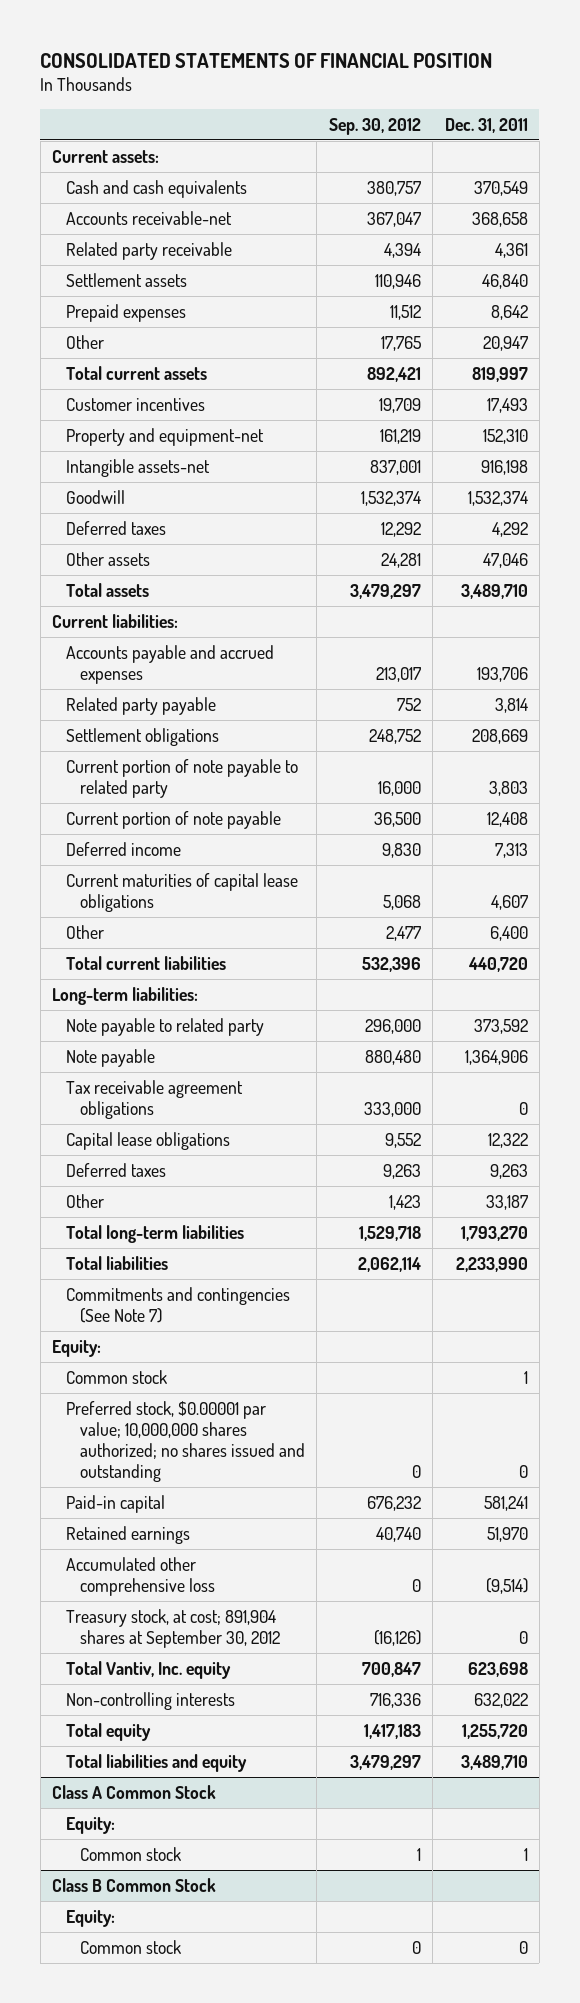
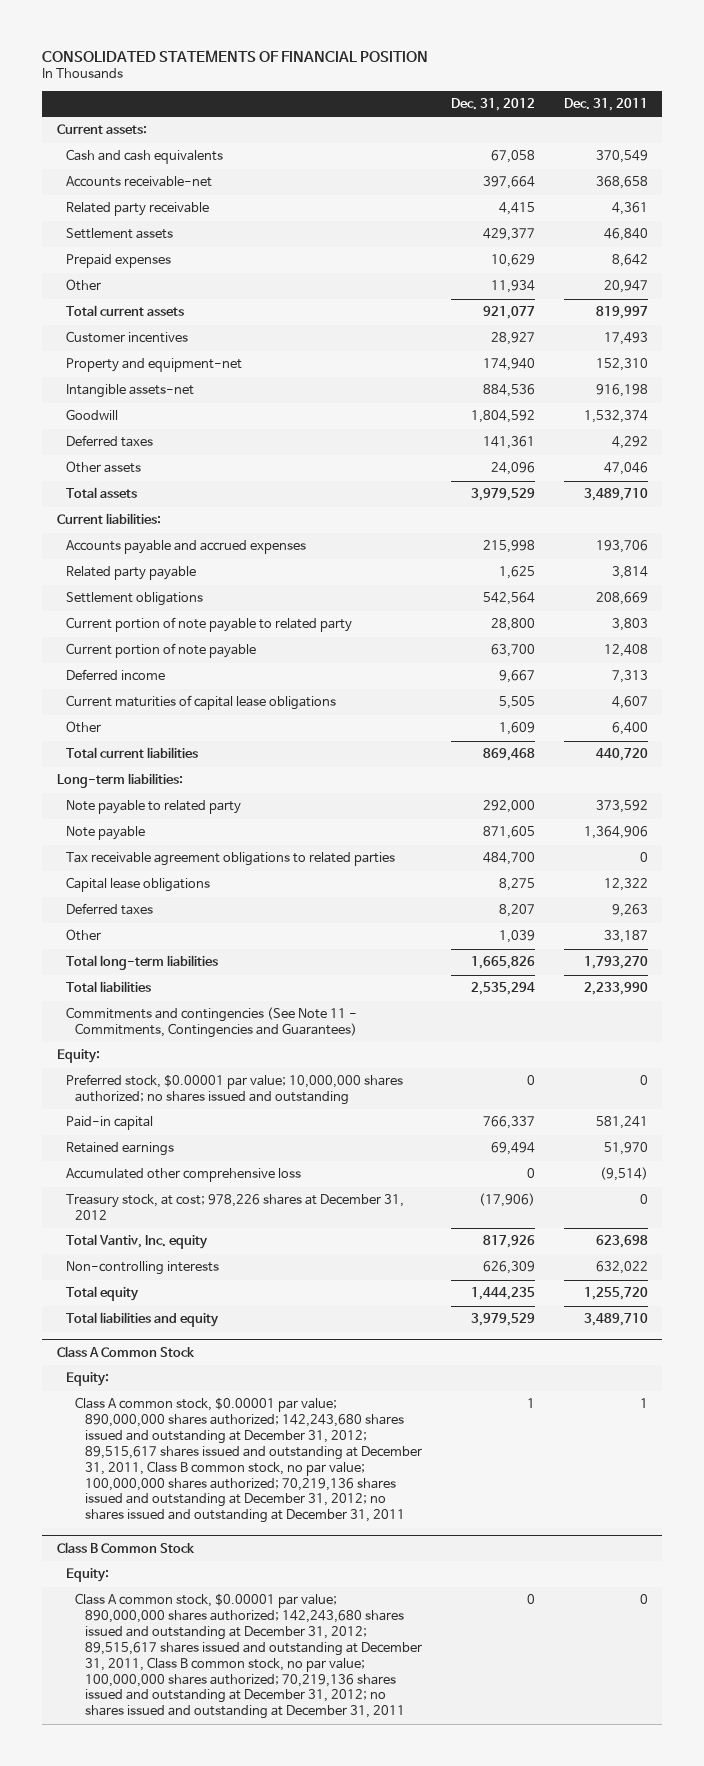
- | Sep. 30, 2012 | Dec. 31, 2011
+ | Dec. 31, 2012 | Dec. 31, 2011
- Tax receivable agreement obligations | 333,000 | 0
+ Tax receivable agreement obligations to related parties | 484,700 | 0
- Commitments and contingencies (See Note 7)
+ Commitments and contingencies (See Note 11 - Commitments, Contingencies and Guarantees)
- Common stock | | 1
- Treasury stock, at cost; 891,904 shares at September 30, 2012 | (16,126) | 0
+ Treasury stock, at cost; 978,226 shares at December 31, 2012 | (17,906) | 0
@ Class A Common Stock
- Common stock | 1 | 1
+ Class A common stock, $0.00001 par value; 890,000,000 shares authorized; 142,243,680 shares issued and outstanding at December 31, 2012; 89,515,617 shares issued and outstanding at December 31, 2011, Class B common stock, no par value; 100,000,000 shares authorized; 70,219,136 shares issued and outstanding at December 31, 2012; no shares issued and outstanding at December 31, 2011 | 1 | 1
@ Class B Common Stock
- Common stock | 0 | 0
+ Class A common stock, $0.00001 par value; 890,000,000 shares authorized; 142,243,680 shares issued and outstanding at December 31, 2012; 89,515,617 shares issued and outstanding at December 31, 2011, Class B common stock, no par value; 100,000,000 shares authorized; 70,219,136 shares issued and outstanding at December 31, 2012; no shares issued and outstanding at December 31, 2011 | 0 | 0

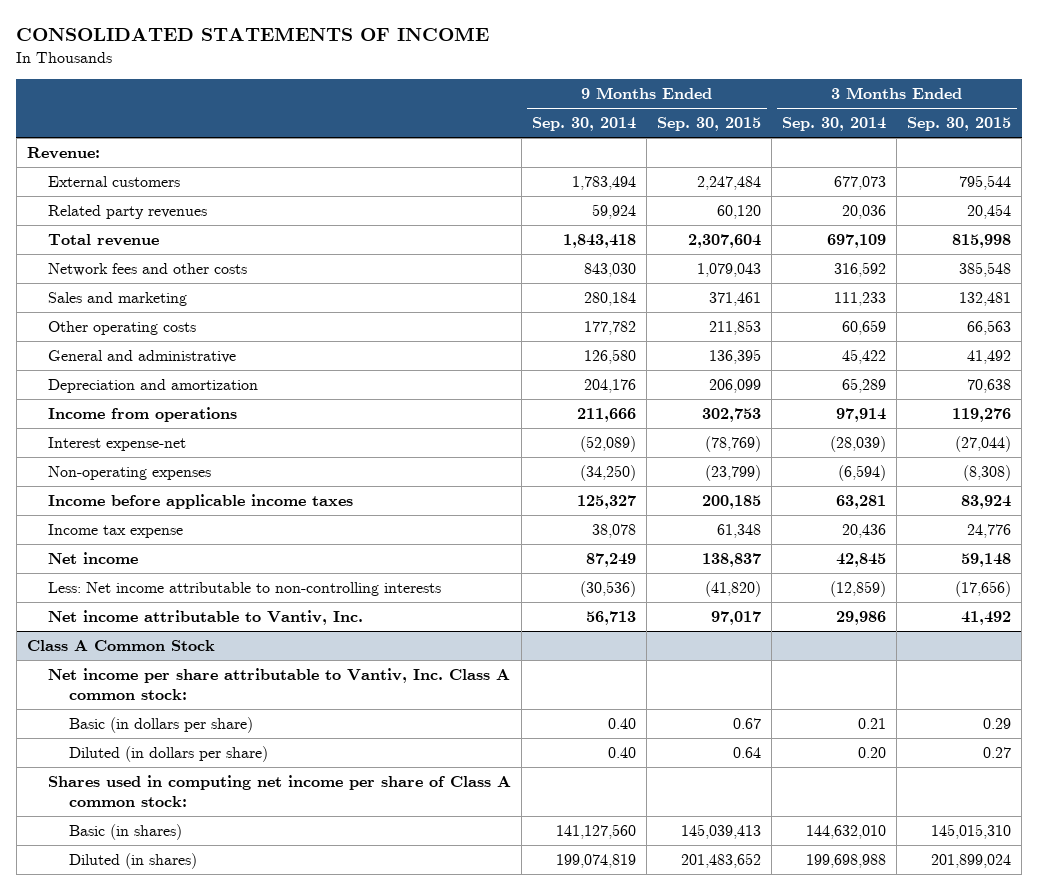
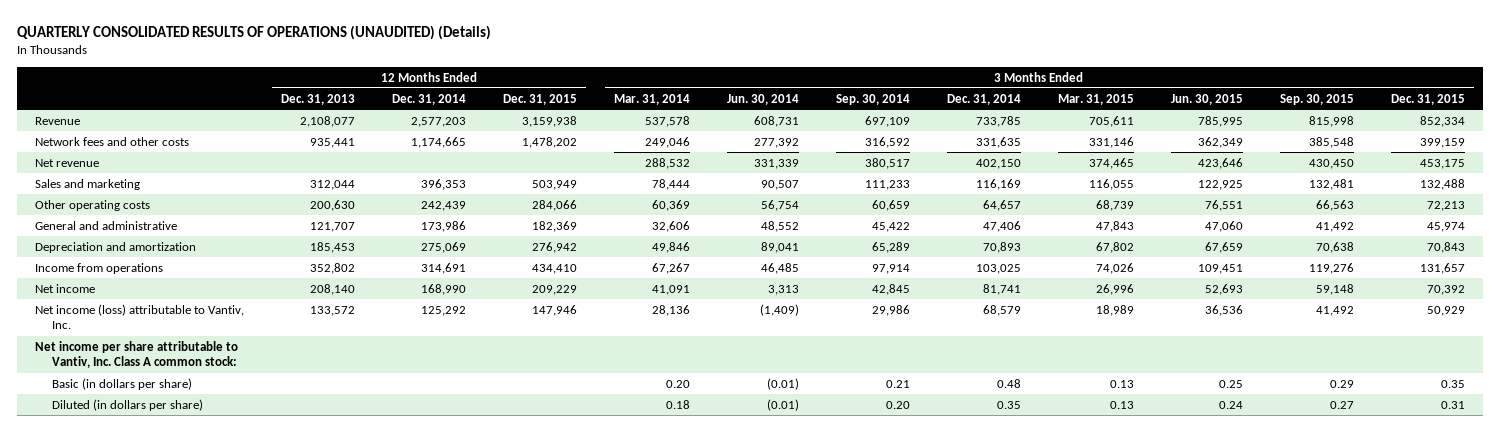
- CONSOLIDATED STATEMENTS OF INCOME
+ QUARTERLY CONSOLIDATED RESULTS OF OPERATIONS (UNAUDITED) (Details)
- | 9 Months Ended Sep. 30, 2014 | 9 Months Ended Sep. 30, 2015 | 3 Months Ended Sep. 30, 2014 | 3 Months Ended Sep. 30, 2015
+ | 12 Months Ended Dec. 31, 2013 | 12 Months Ended Dec. 31, 2014 | 12 Months Ended Dec. 31, 2015 | 3 Months Ended Mar. 31, 2014 | 3 Months Ended Jun. 30, 2014 | 3 Months Ended Sep. 30, 2014 | 3 Months Ended Dec. 31, 2014 | 3 Months Ended Mar. 31, 2015 | 3 Months Ended Jun. 30, 2015 | 3 Months Ended Sep. 30, 2015 | 3 Months Ended Dec. 31, 2015
- Revenue:
- External customers | 1,783,494 | 2,247,484 | 677,073 | 795,544
- Related party revenues | 59,924 | 60,120 | 20,036 | 20,454
- Total revenue | 1,843,418 | 2,307,604 | 697,109 | 815,998
+ Revenue | 2,108,077 | 2,577,203 | 3,159,938 | 537,578 | 608,731 | 697,109 | 733,785 | 705,611 | 785,995 | 815,998 | 852,334
+ Net revenue | | | | 288,532 | 331,339 | 380,517 | 402,150 | 374,465 | 423,646 | 430,450 | 453,175
- Interest expense-net | (52,089) | (78,769) | (28,039) | (27,044)
- Non-operating expenses | (34,250) | (23,799) | (6,594) | (8,308)
- Income before applicable income taxes | 125,327 | 200,185 | 63,281 | 83,924
- Income tax expense | 38,078 | 61,348 | 20,436 | 24,776
- Less: Net income attributable to non-controlling interests | (30,536) | (41,820) | (12,859) | (17,656)
- Net income attributable to Vantiv, Inc. | 56,713 | 97,017 | 29,986 | 41,492
- Class A Common Stock
+ Net income (loss) attributable to Vantiv, Inc. | 133,572 | 125,292 | 147,946 | 28,136 | (1,409) | 29,986 | 68,579 | 18,989 | 36,536 | 41,492 | 50,929
- Shares used in computing net income per share of Class A common stock:
- Basic (in shares) | 141,127,560 | 145,039,413 | 144,632,010 | 145,015,310
- Diluted (in shares) | 199,074,819 | 201,483,652 | 199,698,988 | 201,899,024

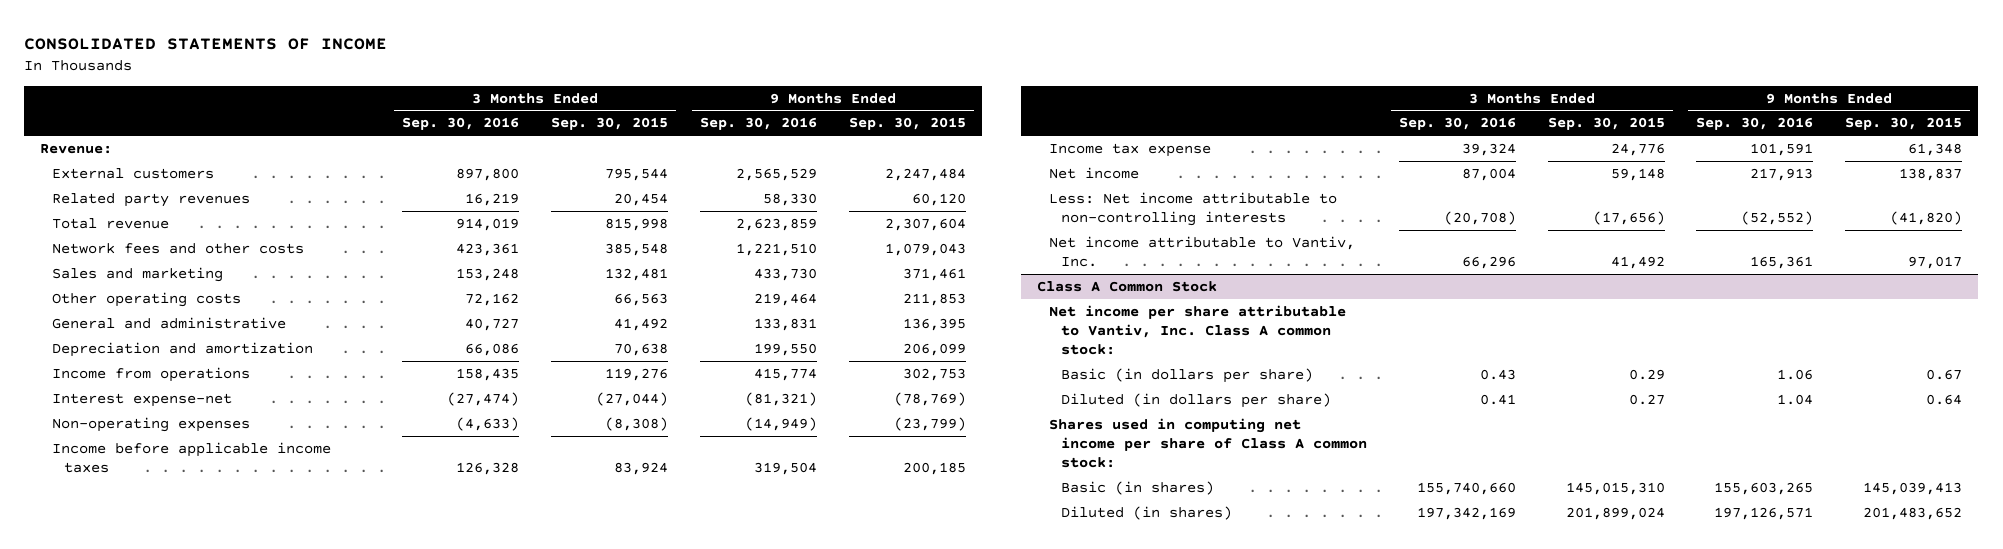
- QUARTERLY CONSOLIDATED RESULTS OF OPERATIONS (UNAUDITED) (Details)
+ CONSOLIDATED STATEMENTS OF INCOME
- | 12 Months Ended Dec. 31, 2013 | 12 Months Ended Dec. 31, 2014 | 12 Months Ended Dec. 31, 2015 | 3 Months Ended Mar. 31, 2014 | 3 Months Ended Jun. 30, 2014 | 3 Months Ended Sep. 30, 2014 | 3 Months Ended Dec. 31, 2014 | 3 Months Ended Mar. 31, 2015 | 3 Months Ended Jun. 30, 2015 | 3 Months Ended Sep. 30, 2015 | 3 Months Ended Dec. 31, 2015
+ | 3 Months Ended Sep. 30, 2016 | 3 Months Ended Sep. 30, 2015 | 9 Months Ended Sep. 30, 2016 | 9 Months Ended Sep. 30, 2015
- Revenue | 2,108,077 | 2,577,203 | 3,159,938 | 537,578 | 608,731 | 697,109 | 733,785 | 705,611 | 785,995 | 815,998 | 852,334
+ Revenue:
+ External customers | 897,800 | 795,544 | 2,565,529 | 2,247,484
+ Related party revenues | 16,219 | 20,454 | 58,330 | 60,120
+ Total revenue | 914,019 | 815,998 | 2,623,859 | 2,307,604
- Net revenue | | | | 288,532 | 331,339 | 380,517 | 402,150 | 374,465 | 423,646 | 430,450 | 453,175
+ Interest expense-net | (27,474) | (27,044) | (81,321) | (78,769)
+ Non-operating expenses | (4,633) | (8,308) | (14,949) | (23,799)
+ Income before applicable income taxes | 126,328 | 83,924 | 319,504 | 200,185
+ Income tax expense | 39,324 | 24,776 | 101,591 | 61,348
- Net income (loss) attributable to Vantiv, Inc. | 133,572 | 125,292 | 147,946 | 28,136 | (1,409) | 29,986 | 68,579 | 18,989 | 36,536 | 41,492 | 50,929
+ Less: Net income attributable to non-controlling interests | (20,708) | (17,656) | (52,552) | (41,820)
+ Net income attributable to Vantiv, Inc. | 66,296 | 41,492 | 165,361 | 97,017
+ Class A Common Stock
+ Shares used in computing net income per share of Class A common stock:
+ Basic (in shares) | 155,740,660 | 145,015,310 | 155,603,265 | 145,039,413
+ Diluted (in shares) | 197,342,169 | 201,899,024 | 197,126,571 | 201,483,652

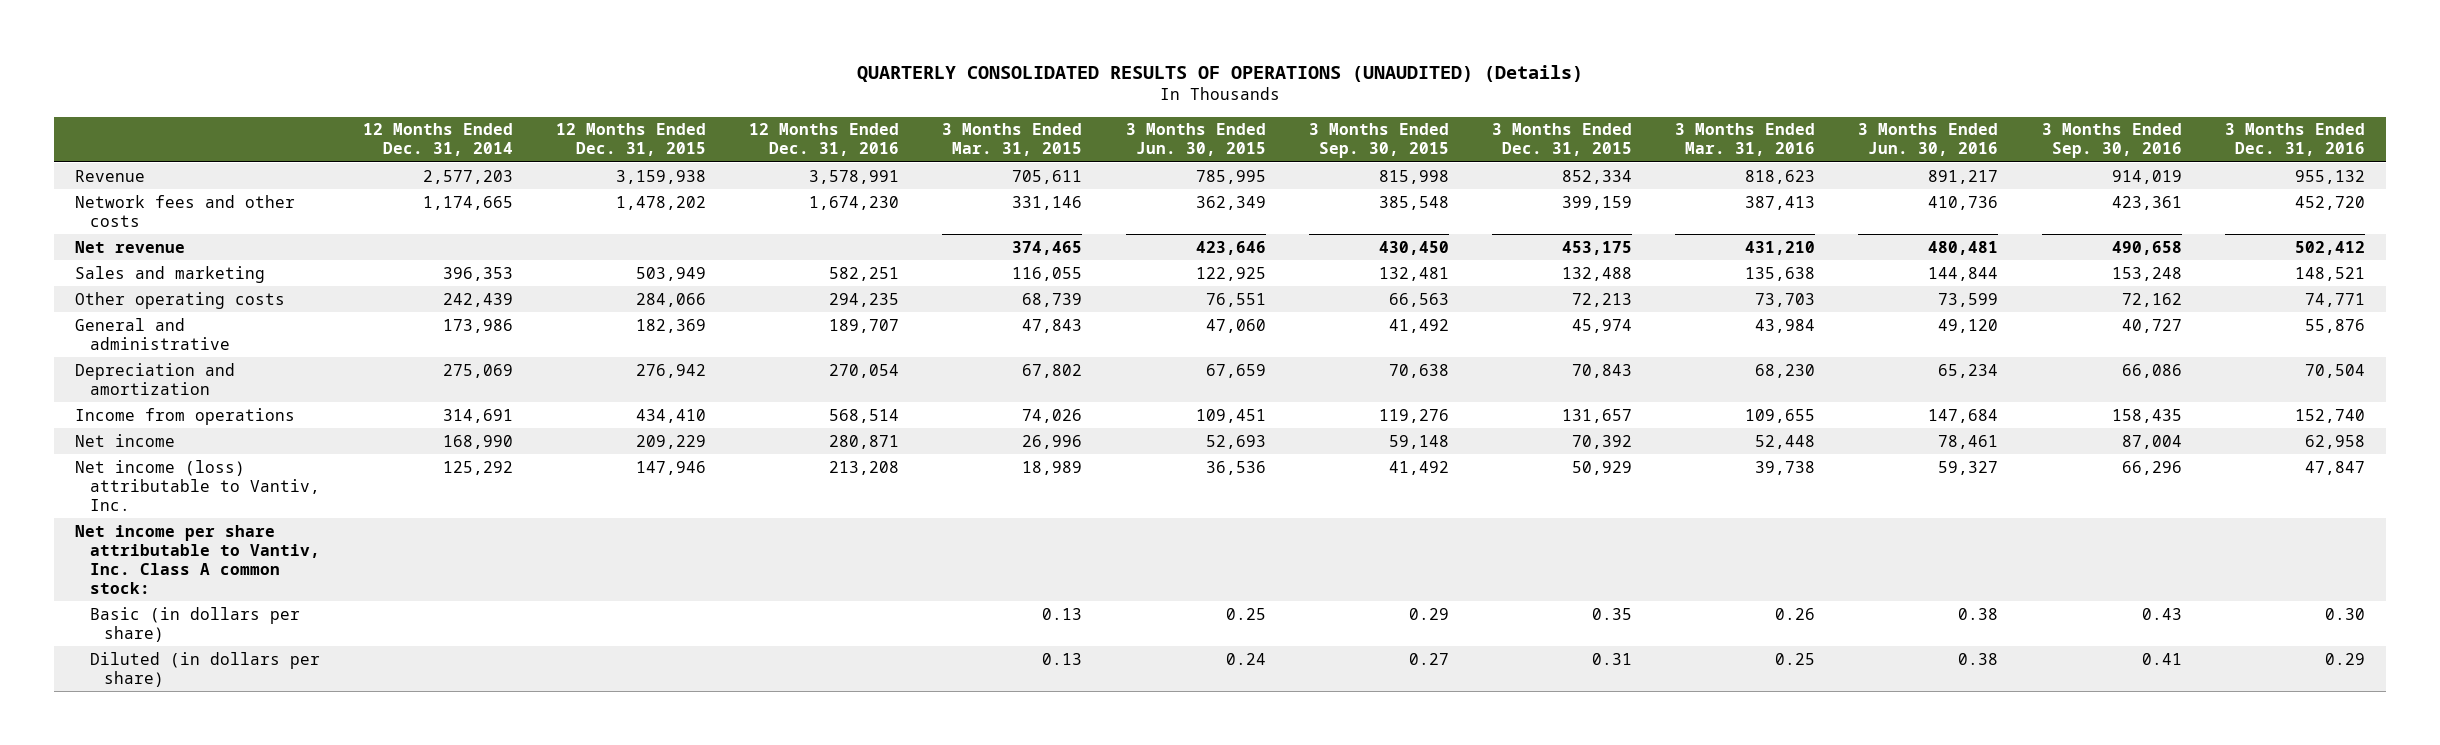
- CONSOLIDATED STATEMENTS OF INCOME
+ QUARTERLY CONSOLIDATED RESULTS OF OPERATIONS (UNAUDITED) (Details)
- | 3 Months Ended Sep. 30, 2016 | 3 Months Ended Sep. 30, 2015 | 9 Months Ended Sep. 30, 2016 | 9 Months Ended Sep. 30, 2015
+ | 12 Months Ended Dec. 31, 2014 | 12 Months Ended Dec. 31, 2015 | 12 Months Ended Dec. 31, 2016 | 3 Months Ended Mar. 31, 2015 | 3 Months Ended Jun. 30, 2015 | 3 Months Ended Sep. 30, 2015 | 3 Months Ended Dec. 31, 2015 | 3 Months Ended Mar. 31, 2016 | 3 Months Ended Jun. 30, 2016 | 3 Months Ended Sep. 30, 2016 | 3 Months Ended Dec. 31, 2016
- Revenue:
- External customers | 897,800 | 795,544 | 2,565,529 | 2,247,484
- Related party revenues | 16,219 | 20,454 | 58,330 | 60,120
- Total revenue | 914,019 | 815,998 | 2,623,859 | 2,307,604
+ Revenue | 2,577,203 | 3,159,938 | 3,578,991 | 705,611 | 785,995 | 815,998 | 852,334 | 818,623 | 891,217 | 914,019 | 955,132
+ Net revenue | | | | 374,465 | 423,646 | 430,450 | 453,175 | 431,210 | 480,481 | 490,658 | 502,412
- Interest expense-net | (27,474) | (27,044) | (81,321) | (78,769)
- Non-operating expenses | (4,633) | (8,308) | (14,949) | (23,799)
- Income before applicable income taxes | 126,328 | 83,924 | 319,504 | 200,185
- Income tax expense | 39,324 | 24,776 | 101,591 | 61,348
- Less: Net income attributable to non-controlling interests | (20,708) | (17,656) | (52,552) | (41,820)
- Net income attributable to Vantiv, Inc. | 66,296 | 41,492 | 165,361 | 97,017
- Class A Common Stock
+ Net income (loss) attributable to Vantiv, Inc. | 125,292 | 147,946 | 213,208 | 18,989 | 36,536 | 41,492 | 50,929 | 39,738 | 59,327 | 66,296 | 47,847
- Shares used in computing net income per share of Class A common stock:
- Basic (in shares) | 155,740,660 | 145,015,310 | 155,603,265 | 145,039,413
- Diluted (in shares) | 197,342,169 | 201,899,024 | 197,126,571 | 201,483,652

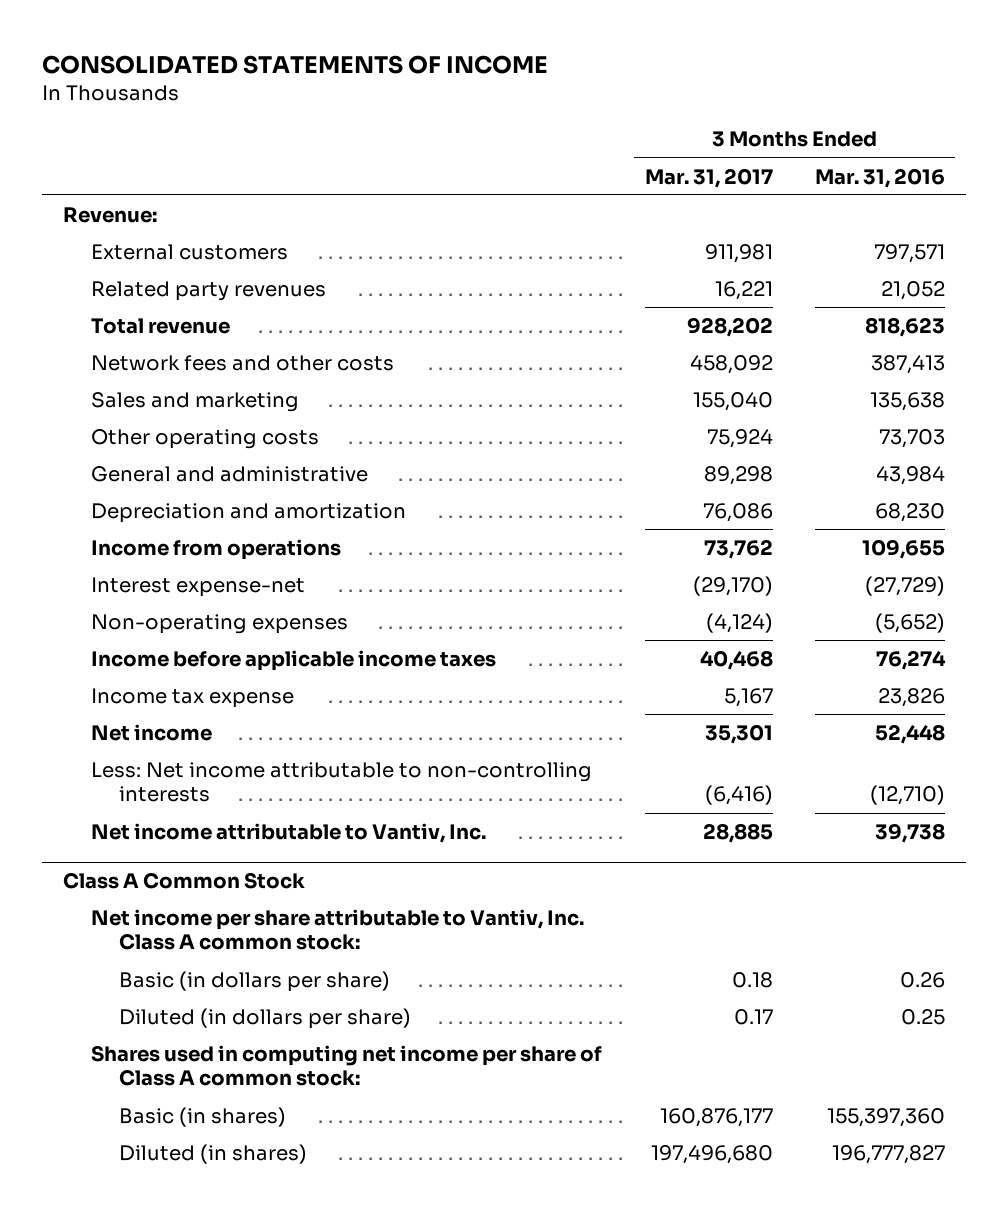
- QUARTERLY CONSOLIDATED RESULTS OF OPERATIONS (UNAUDITED) (Details)
+ CONSOLIDATED STATEMENTS OF INCOME
- | 12 Months Ended Dec. 31, 2014 | 12 Months Ended Dec. 31, 2015 | 12 Months Ended Dec. 31, 2016 | 3 Months Ended Mar. 31, 2015 | 3 Months Ended Jun. 30, 2015 | 3 Months Ended Sep. 30, 2015 | 3 Months Ended Dec. 31, 2015 | 3 Months Ended Mar. 31, 2016 | 3 Months Ended Jun. 30, 2016 | 3 Months Ended Sep. 30, 2016 | 3 Months Ended Dec. 31, 2016
+ | 3 Months Ended Mar. 31, 2017 | 3 Months Ended Mar. 31, 2016
- Revenue | 2,577,203 | 3,159,938 | 3,578,991 | 705,611 | 785,995 | 815,998 | 852,334 | 818,623 | 891,217 | 914,019 | 955,132
+ Revenue:
+ External customers | 911,981 | 797,571
+ Related party revenues | 16,221 | 21,052
+ Total revenue | 928,202 | 818,623
- Net revenue | | | | 374,465 | 423,646 | 430,450 | 453,175 | 431,210 | 480,481 | 490,658 | 502,412
+ Interest expense-net | (29,170) | (27,729)
+ Non-operating expenses | (4,124) | (5,652)
+ Income before applicable income taxes | 40,468 | 76,274
+ Income tax expense | 5,167 | 23,826
- Net income (loss) attributable to Vantiv, Inc. | 125,292 | 147,946 | 213,208 | 18,989 | 36,536 | 41,492 | 50,929 | 39,738 | 59,327 | 66,296 | 47,847
+ Less: Net income attributable to non-controlling interests | (6,416) | (12,710)
+ Net income attributable to Vantiv, Inc. | 28,885 | 39,738
+ Class A Common Stock
+ Shares used in computing net income per share of Class A common stock:
+ Basic (in shares) | 160,876,177 | 155,397,360
+ Diluted (in shares) | 197,496,680 | 196,777,827

